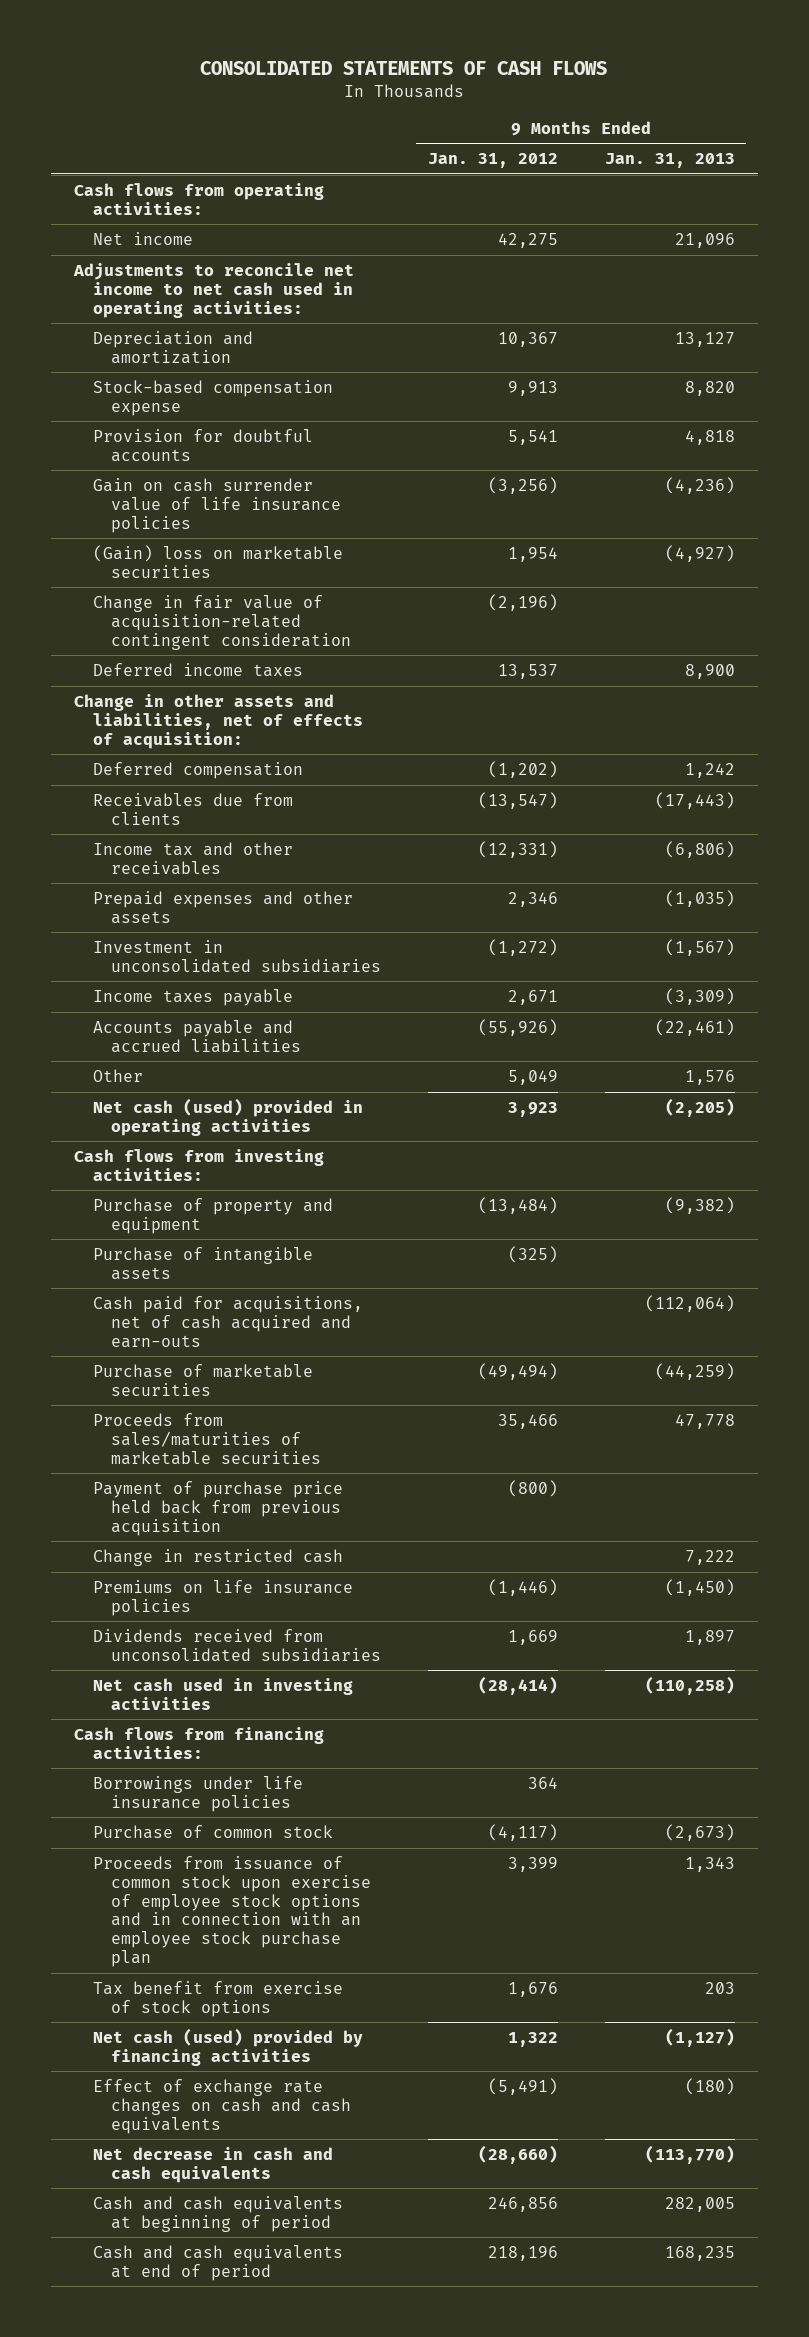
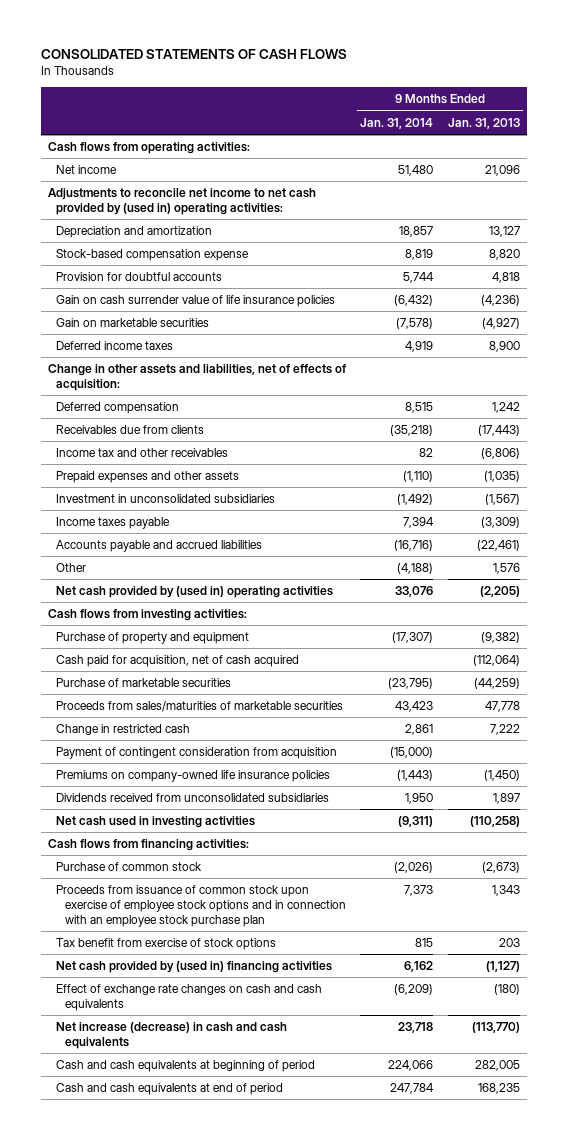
- | 9 Months Ended Jan. 31, 2012 | 9 Months Ended Jan. 31, 2013
+ | 9 Months Ended Jan. 31, 2014 | 9 Months Ended Jan. 31, 2013
- Adjustments to reconcile net income to net cash used in operating activities:
+ Adjustments to reconcile net income to net cash provided by (used in) operating activities:
- (Gain) loss on marketable securities | 1,954 | (4,927)
- Change in fair value of acquisition-related contingent consideration | (2,196) |
+ Gain on marketable securities | (7,578) | (4,927)
- Net cash (used) provided in operating activities | 3,923 | (2,205)
+ Net cash provided by (used in) operating activities | 33,076 | (2,205)
- Purchase of intangible assets | (325) |
- Cash paid for acquisitions, net of cash acquired and earn-outs | | (112,064)
+ Cash paid for acquisition, net of cash acquired | | (112,064)
- Payment of purchase price held back from previous acquisition | (800) |
- Premiums on life insurance policies | (1,446) | (1,450)
+ Payment of contingent consideration from acquisition | (15,000) |
+ Premiums on company-owned life insurance policies | (1,443) | (1,450)
- Borrowings under life insurance policies | 364 |
- Net cash (used) provided by financing activities | 1,322 | (1,127)
+ Net cash provided by (used in) financing activities | 6,162 | (1,127)
- Net decrease in cash and cash equivalents | (28,660) | (113,770)
+ Net increase (decrease) in cash and cash equivalents | 23,718 | (113,770)

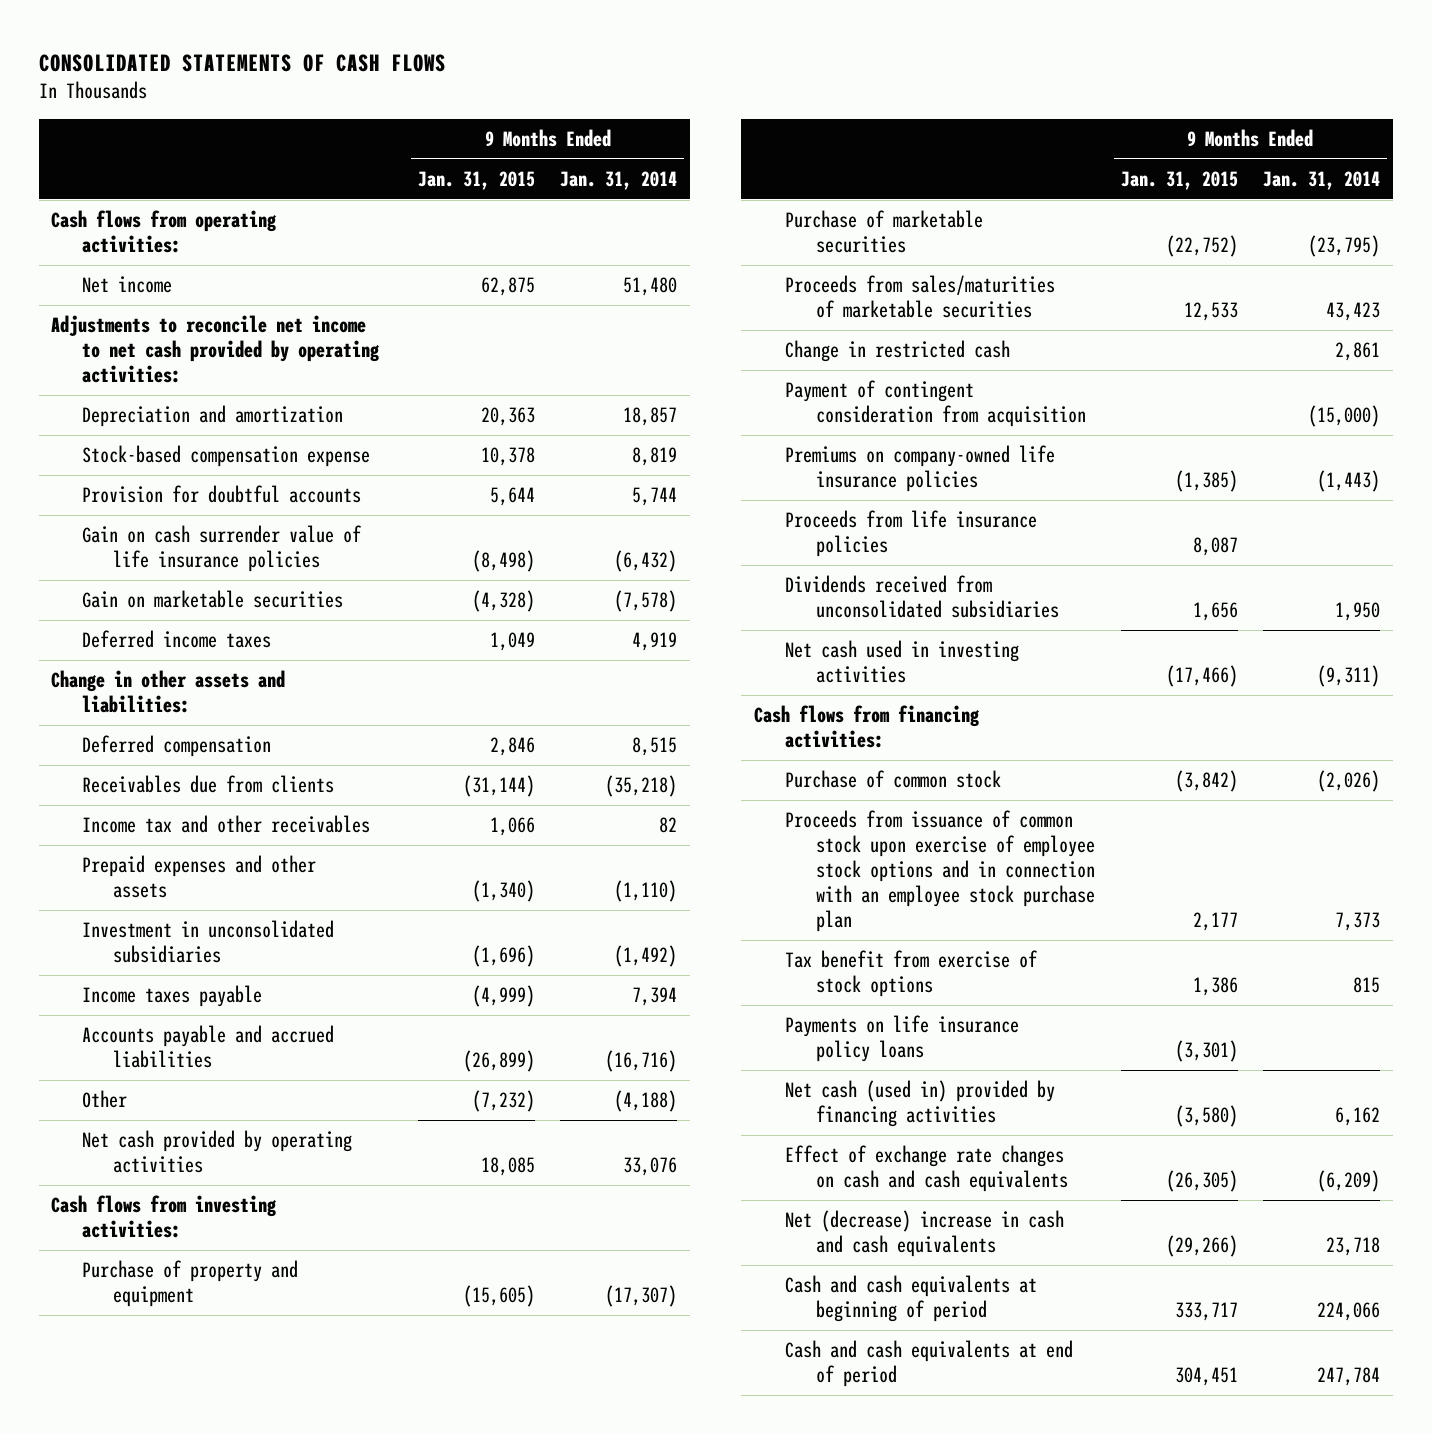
- | 9 Months Ended Jan. 31, 2014 | 9 Months Ended Jan. 31, 2013
+ | 9 Months Ended Jan. 31, 2015 | 9 Months Ended Jan. 31, 2014
- Adjustments to reconcile net income to net cash provided by (used in) operating activities:
+ Adjustments to reconcile net income to net cash provided by operating activities:
- Change in other assets and liabilities, net of effects of acquisition:
+ Change in other assets and liabilities:
- Net cash provided by (used in) operating activities | 33,076 | (2,205)
+ Net cash provided by operating activities | 18,085 | 33,076
- Cash paid for acquisition, net of cash acquired | | (112,064)
+ Proceeds from life insurance policies | 8,087 |
- Net cash provided by (used in) financing activities | 6,162 | (1,127)
+ Payments on life insurance policy loans | (3,301) |
+ Net cash (used in) provided by financing activities | (3,580) | 6,162
- Net increase (decrease) in cash and cash equivalents | 23,718 | (113,770)
+ Net (decrease) increase in cash and cash equivalents | (29,266) | 23,718

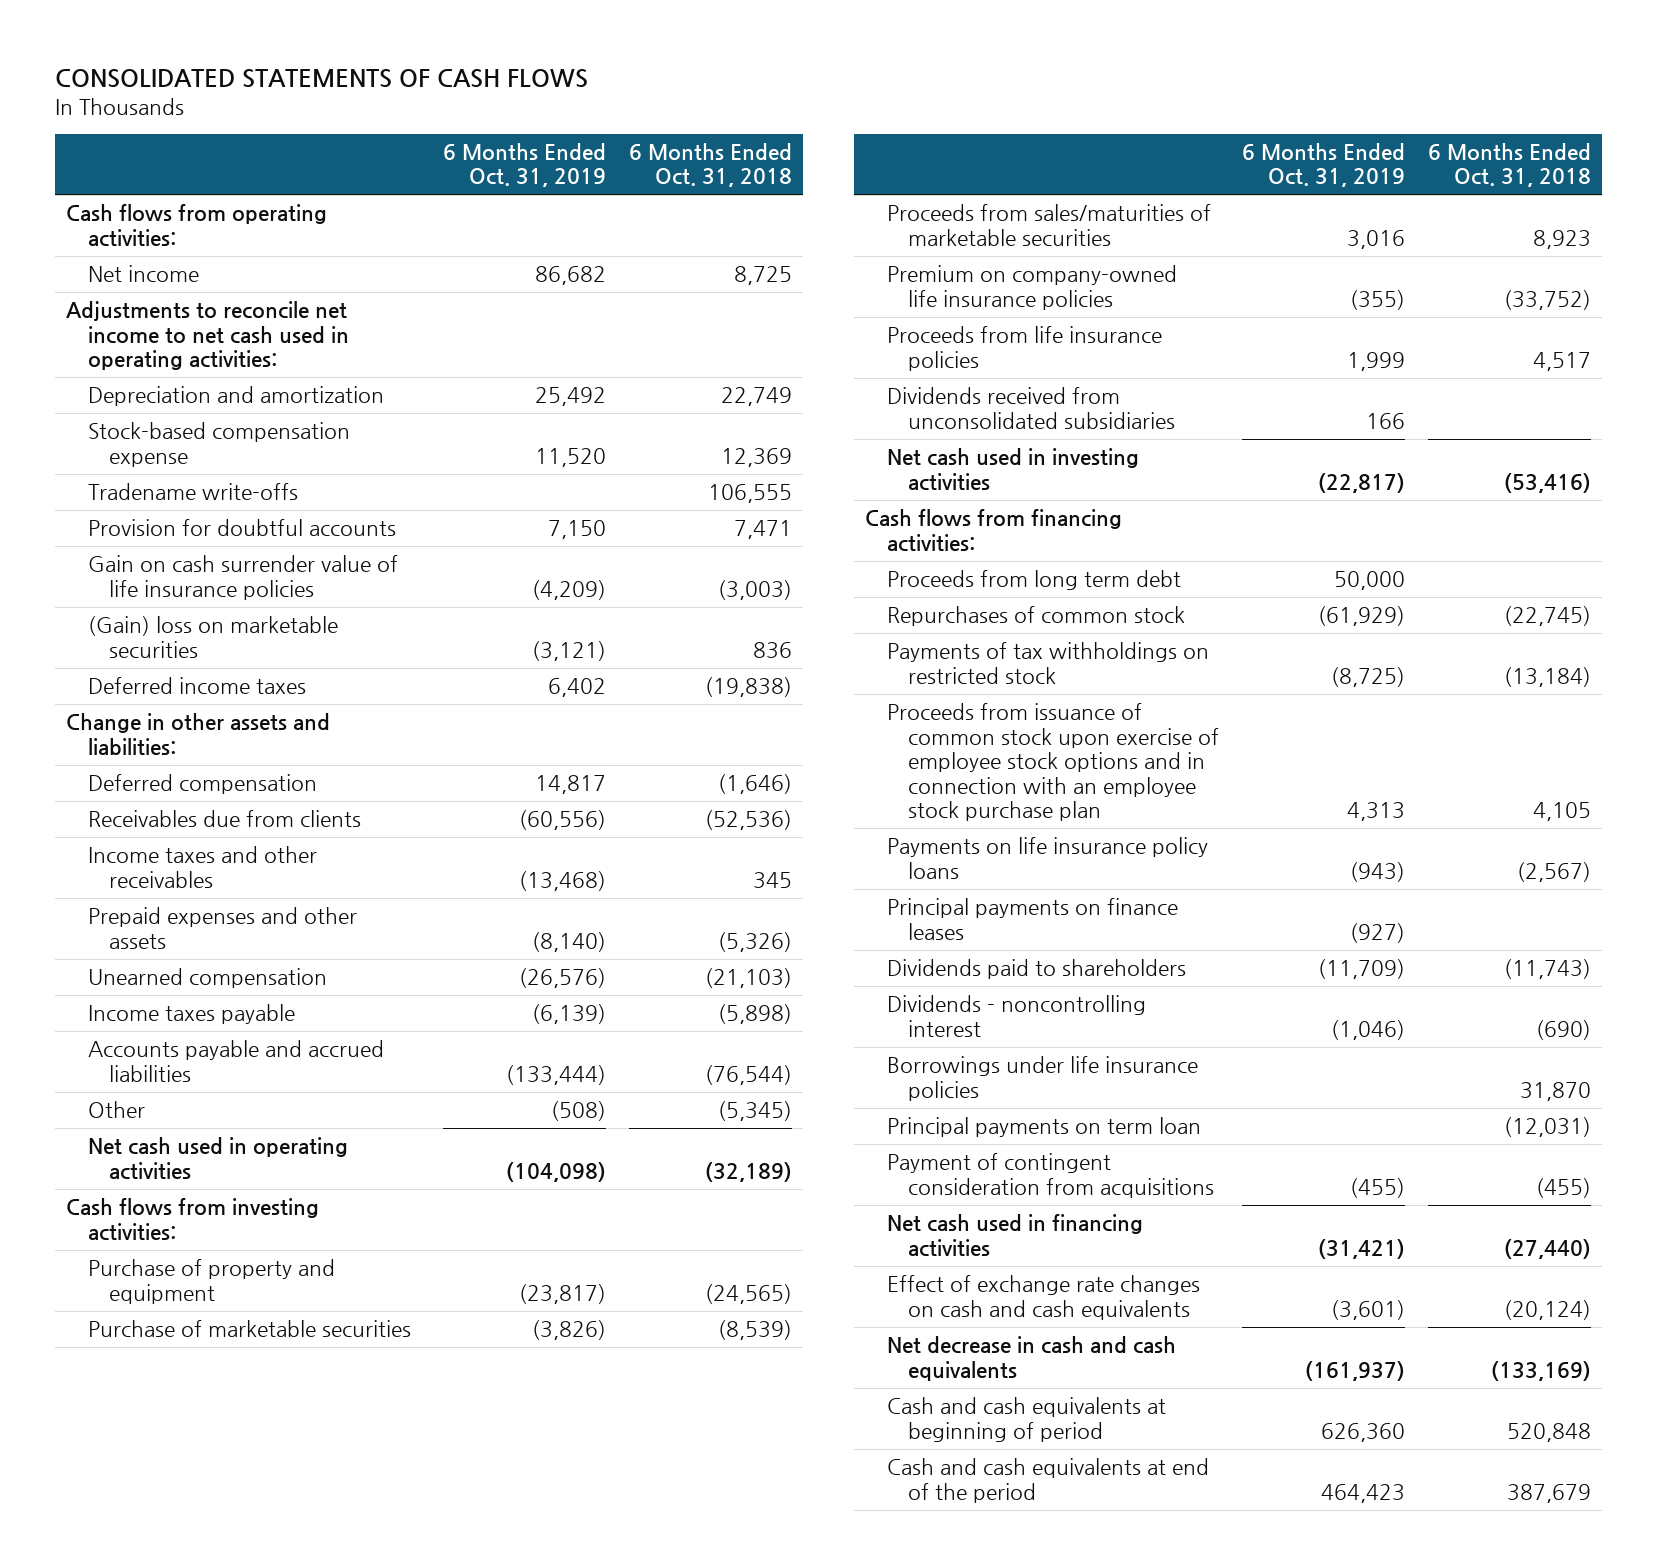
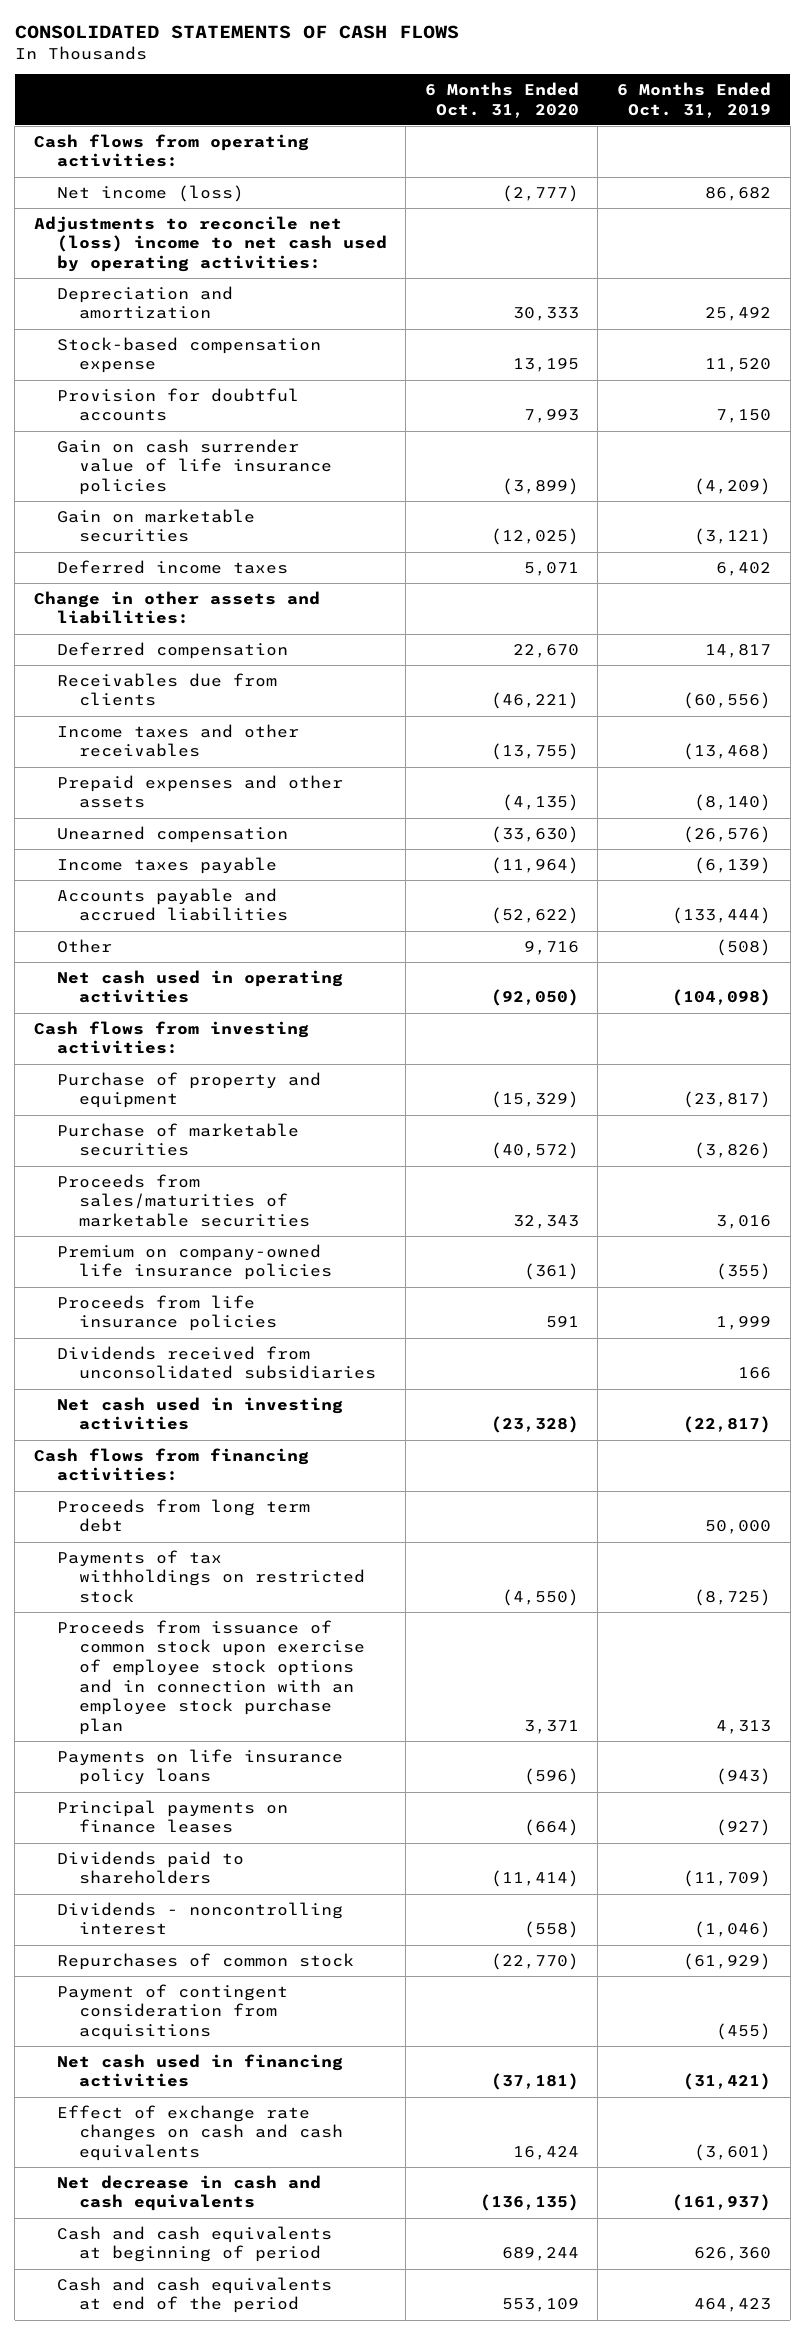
- | 6 Months Ended Oct. 31, 2019 | 6 Months Ended Oct. 31, 2018
+ | 6 Months Ended Oct. 31, 2020 | 6 Months Ended Oct. 31, 2019
- Net income | 86,682 | 8,725
- Adjustments to reconcile net income to net cash used in operating activities:
+ Net income (loss) | (2,777) | 86,682
+ Adjustments to reconcile net (loss) income to net cash used by operating activities:
- Tradename write-offs | | 106,555
- (Gain) loss on marketable securities | (3,121) | 836
+ Gain on marketable securities | (12,025) | (3,121)
- Borrowings under life insurance policies | | 31,870
- Principal payments on term loan | | (12,031)
moved down: Repurchases of common stock | (22,770) | (61,929)

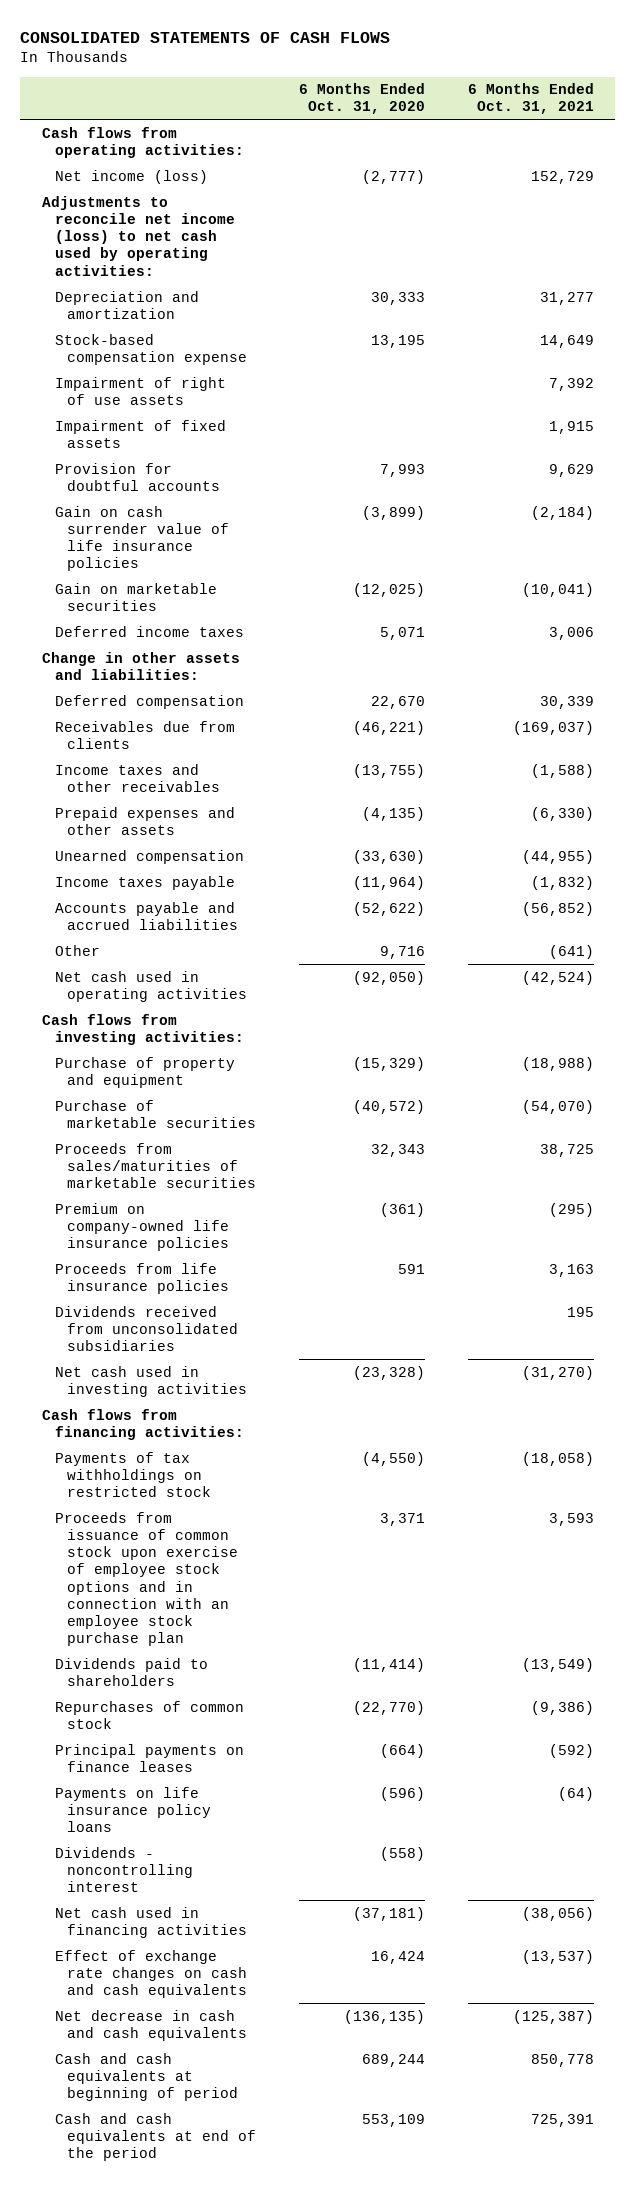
- | 6 Months Ended Oct. 31, 2020 | 6 Months Ended Oct. 31, 2019
+ | 6 Months Ended Oct. 31, 2020 | 6 Months Ended Oct. 31, 2021
- Adjustments to reconcile net (loss) income to net cash used by operating activities:
+ Adjustments to reconcile net income (loss) to net cash used by operating activities:
+ Impairment of right of use assets | | 7,392
+ Impairment of fixed assets | | 1,915
- Proceeds from long term debt | | 50,000
- Payment of contingent consideration from acquisitions | | (455)
moved down: Principal payments on finance leases | (664) | (592)
moved down: Payments on life insurance policy loans | (596) | (64)
moved down: Dividends - noncontrolling interest | (558) |

